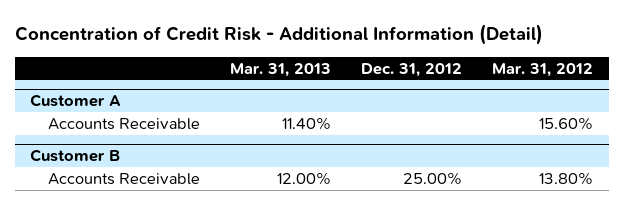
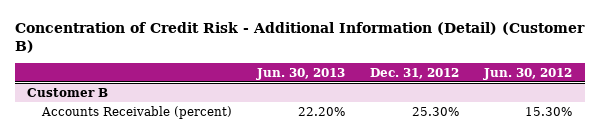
- Concentration of Credit Risk - Additional Information (Detail)
+ Concentration of Credit Risk - Additional Information (Detail) (Customer B)
- | Mar. 31, 2013 | Dec. 31, 2012 | Mar. 31, 2012
+ | Jun. 30, 2013 | Dec. 31, 2012 | Jun. 30, 2012
- Customer A
- Accounts Receivable | 11.40% | | 15.60%
@ Customer B
- Accounts Receivable | 12.00% | 25.00% | 13.80%
+ Accounts Receivable (percent) | 22.20% | 25.30% | 15.30%

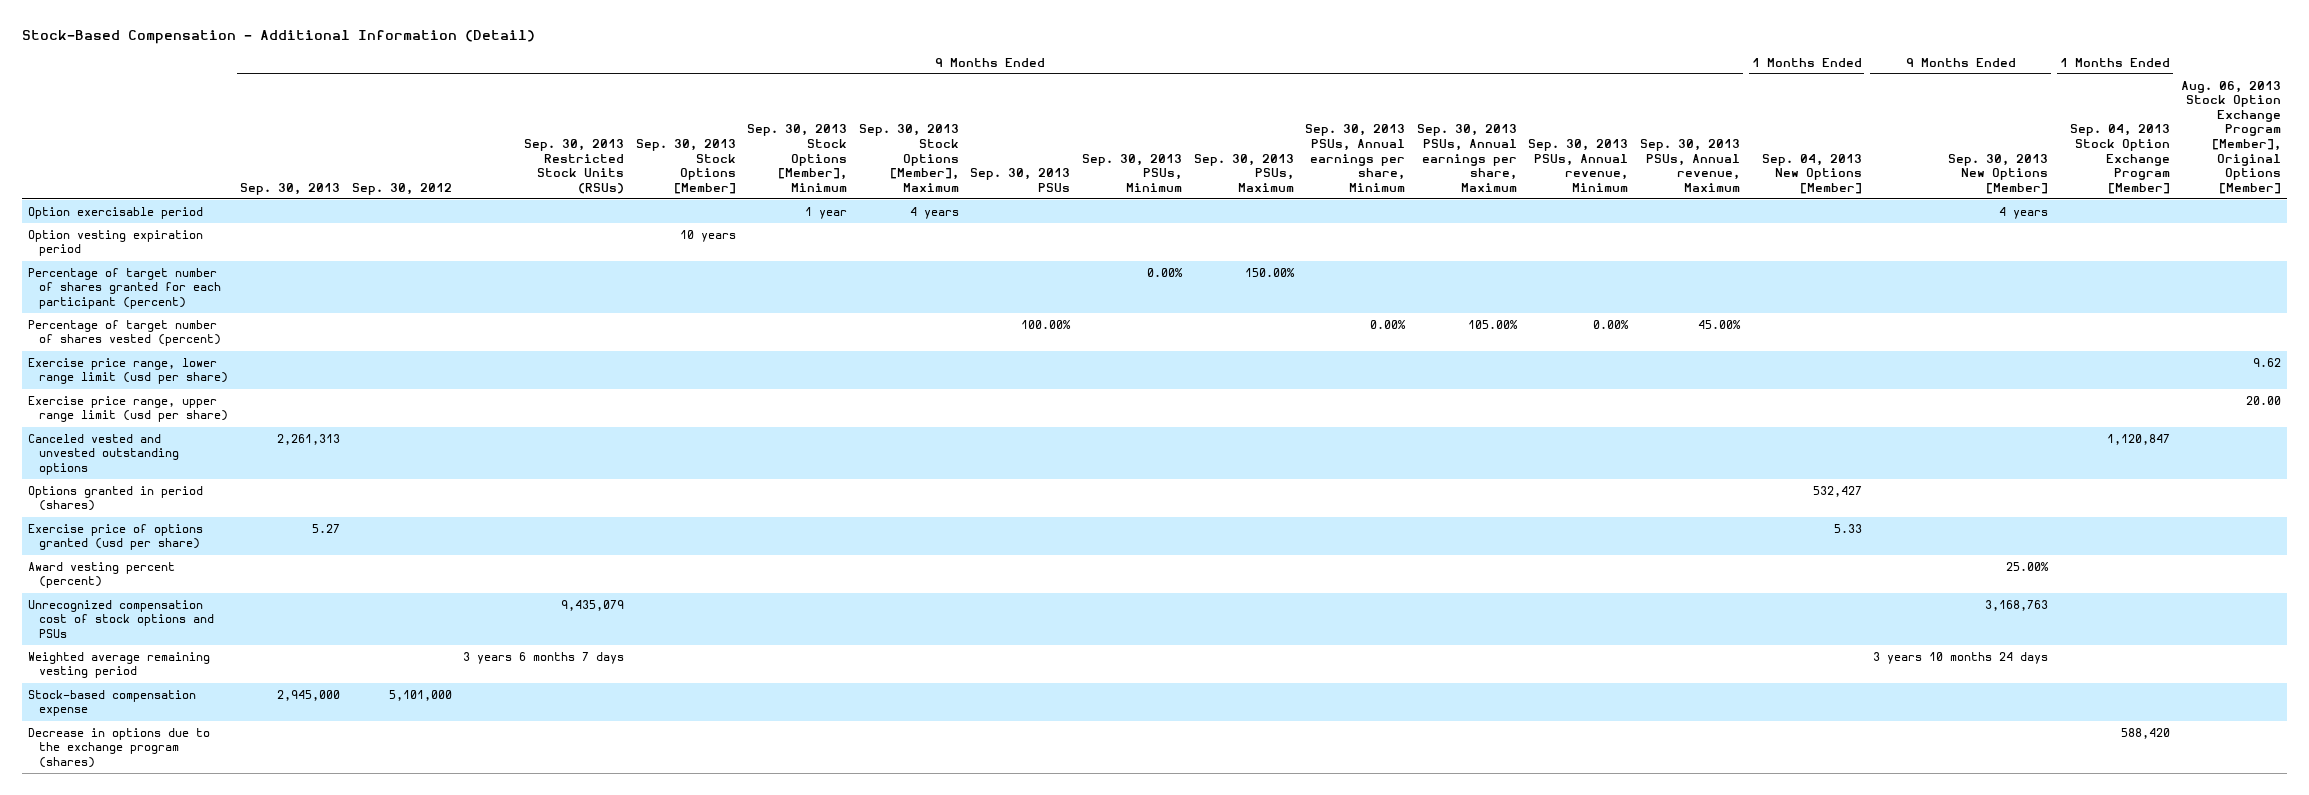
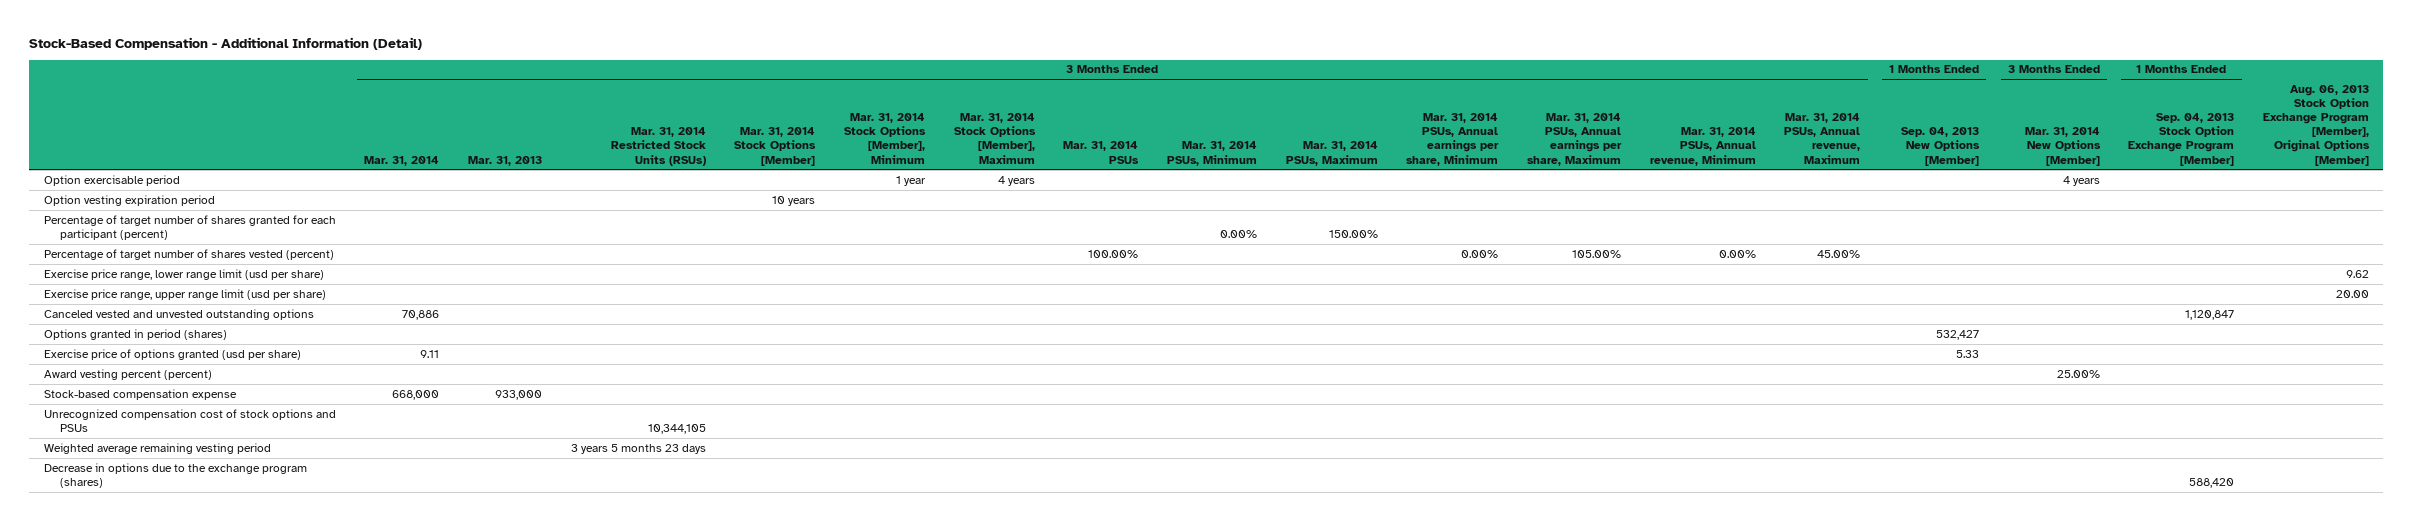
- | 9 Months Ended Sep. 30, 2013 | 9 Months Ended Sep. 30, 2012 | 9 Months Ended Sep. 30, 2013 Restricted Stock Units (RSUs) | 9 Months Ended Sep. 30, 2013 Stock Options [Member] | 9 Months Ended Sep. 30, 2013 Stock Options [Member], Minimum | 9 Months Ended Sep. 30, 2013 Stock Options [Member], Maximum | 9 Months Ended Sep. 30, 2013 PSUs | 9 Months Ended Sep. 30, 2013 PSUs, Minimum | 9 Months Ended Sep. 30, 2013 PSUs, Maximum | 9 Months Ended Sep. 30, 2013 PSUs, Annual earnings per share, Minimum | 9 Months Ended Sep. 30, 2013 PSUs, Annual earnings per share, Maximum | 9 Months Ended Sep. 30, 2013 PSUs, Annual revenue, Minimum | 9 Months Ended Sep. 30, 2013 PSUs, Annual revenue, Maximum | 1 Months Ended Sep. 04, 2013 New Options [Member] | 9 Months Ended Sep. 30, 2013 New Options [Member] | 1 Months Ended Sep. 04, 2013 Stock Option Exchange Program [Member] | Aug. 06, 2013 Stock Option Exchange Program [Member], Original Options [Member]
+ | 3 Months Ended Mar. 31, 2014 | 3 Months Ended Mar. 31, 2013 | 3 Months Ended Mar. 31, 2014 Restricted Stock Units (RSUs) | 3 Months Ended Mar. 31, 2014 Stock Options [Member] | 3 Months Ended Mar. 31, 2014 Stock Options [Member], Minimum | 3 Months Ended Mar. 31, 2014 Stock Options [Member], Maximum | 3 Months Ended Mar. 31, 2014 PSUs | 3 Months Ended Mar. 31, 2014 PSUs, Minimum | 3 Months Ended Mar. 31, 2014 PSUs, Maximum | 3 Months Ended Mar. 31, 2014 PSUs, Annual earnings per share, Minimum | 3 Months Ended Mar. 31, 2014 PSUs, Annual earnings per share, Maximum | 3 Months Ended Mar. 31, 2014 PSUs, Annual revenue, Minimum | 3 Months Ended Mar. 31, 2014 PSUs, Annual revenue, Maximum | 1 Months Ended Sep. 04, 2013 New Options [Member] | 3 Months Ended Mar. 31, 2014 New Options [Member] | 1 Months Ended Sep. 04, 2013 Stock Option Exchange Program [Member] | Aug. 06, 2013 Stock Option Exchange Program [Member], Original Options [Member]
moved up: Stock-based compensation expense | 668,000 | 933,000 | | | | | | | | | | | | | | |

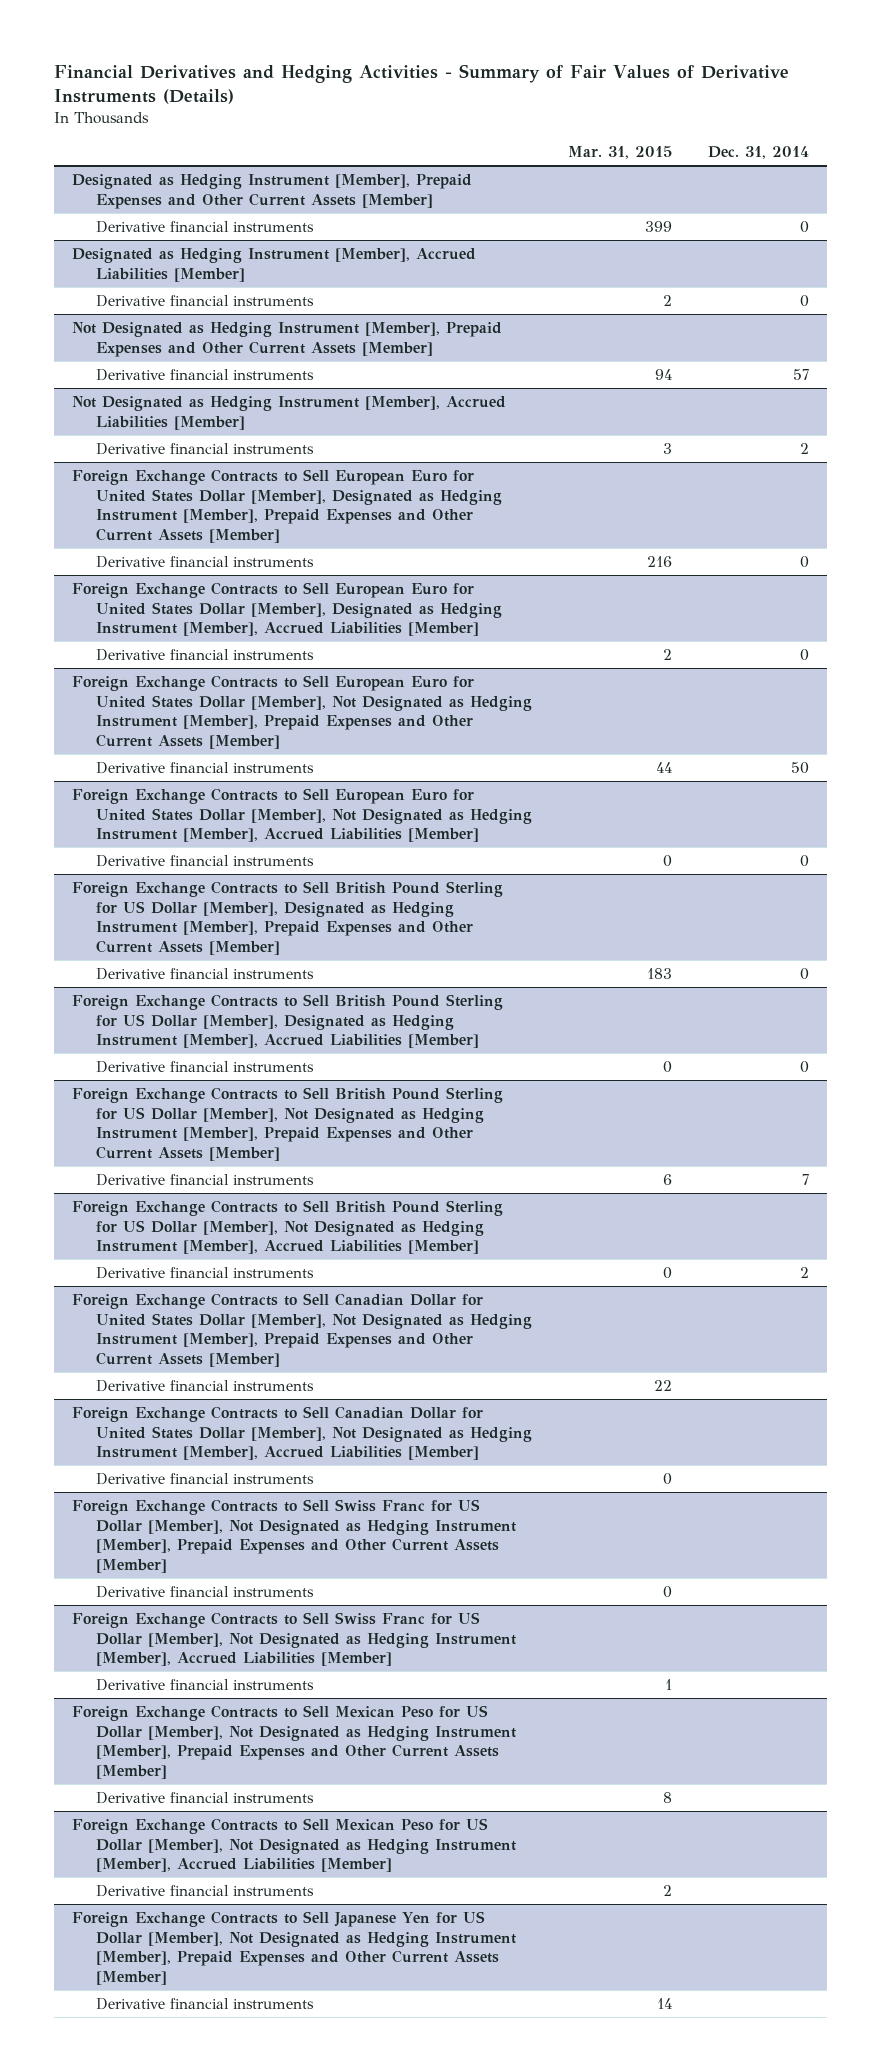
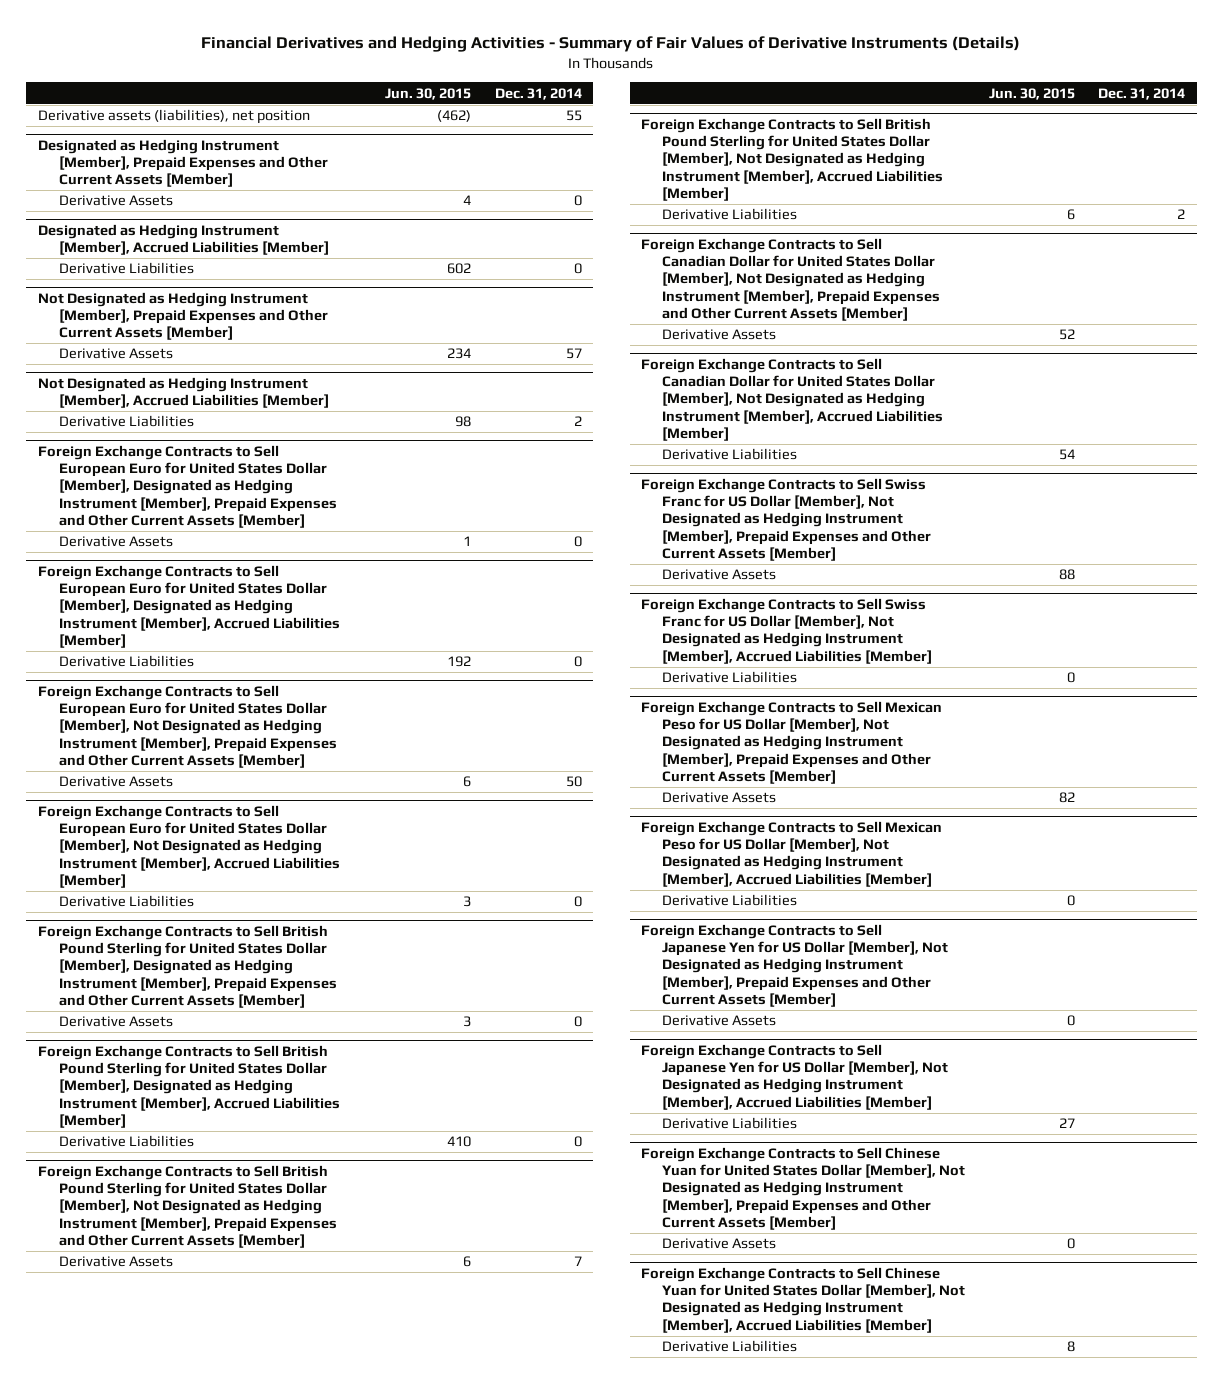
- | Mar. 31, 2015 | Dec. 31, 2014
+ | Jun. 30, 2015 | Dec. 31, 2014
+ Derivative assets (liabilities), net position | (462) | 55
@ Designated as Hedging Instrument [Member], Prepaid Expenses and Other Current Assets [Member]
- Derivative financial instruments | 399 | 0
+ Derivative Assets | 4 | 0
@ Designated as Hedging Instrument [Member], Accrued Liabilities [Member]
- Derivative financial instruments | 2 | 0
+ Derivative Liabilities | 602 | 0
@ Not Designated as Hedging Instrument [Member], Prepaid Expenses and Other Current Assets [Member]
- Derivative financial instruments | 94 | 57
+ Derivative Assets | 234 | 57
@ Not Designated as Hedging Instrument [Member], Accrued Liabilities [Member]
- Derivative financial instruments | 3 | 2
+ Derivative Liabilities | 98 | 2
@ Foreign Exchange Contracts to Sell European Euro for United States Dollar [Member], Designated as Hedging Instrument [Member], Prepaid Expenses and Other Current Assets [Member]
- Derivative financial instruments | 216 | 0
+ Derivative Assets | 1 | 0
@ Foreign Exchange Contracts to Sell European Euro for United States Dollar [Member], Designated as Hedging Instrument [Member], Accrued Liabilities [Member]
- Derivative financial instruments | 2 | 0
+ Derivative Liabilities | 192 | 0
@ Foreign Exchange Contracts to Sell European Euro for United States Dollar [Member], Not Designated as Hedging Instrument [Member], Prepaid Expenses and Other Current Assets [Member]
- Derivative financial instruments | 44 | 50
+ Derivative Assets | 6 | 50
@ Foreign Exchange Contracts to Sell European Euro for United States Dollar [Member], Not Designated as Hedging Instrument [Member], Accrued Liabilities [Member]
- Derivative financial instruments | 0 | 0
- Foreign Exchange Contracts to Sell British Pound Sterling for US Dollar [Member], Designated as Hedging Instrument [Member], Prepaid Expenses and Other Current Assets [Member]
- Derivative financial instruments | 183 | 0
- Foreign Exchange Contracts to Sell British Pound Sterling for US Dollar [Member], Designated as Hedging Instrument [Member], Accrued Liabilities [Member]
- Derivative financial instruments | 0 | 0
- Foreign Exchange Contracts to Sell British Pound Sterling for US Dollar [Member], Not Designated as Hedging Instrument [Member], Prepaid Expenses and Other Current Assets [Member]
- Derivative financial instruments | 6 | 7
- Foreign Exchange Contracts to Sell British Pound Sterling for US Dollar [Member], Not Designated as Hedging Instrument [Member], Accrued Liabilities [Member]
- Derivative financial instruments | 0 | 2
@ Foreign Exchange Contracts to Sell European Euro for United States Dollar [Member], Not Designated as Hedging Instrument [Member], Accrued Liabilities [Member]
+ Derivative Liabilities | 3 | 0
+ Foreign Exchange Contracts to Sell British Pound Sterling for United States Dollar [Member], Designated as Hedging Instrument [Member], Prepaid Expenses and Other Current Assets [Member]
+ Derivative Assets | 3 | 0
+ Foreign Exchange Contracts to Sell British Pound Sterling for United States Dollar [Member], Designated as Hedging Instrument [Member], Accrued Liabilities [Member]
+ Derivative Liabilities | 410 | 0
+ Foreign Exchange Contracts to Sell British Pound Sterling for United States Dollar [Member], Not Designated as Hedging Instrument [Member], Prepaid Expenses and Other Current Assets [Member]
+ Derivative Assets | 6 | 7
+ Foreign Exchange Contracts to Sell British Pound Sterling for United States Dollar [Member], Not Designated as Hedging Instrument [Member], Accrued Liabilities [Member]
+ Derivative Liabilities | 6 | 2
@ Foreign Exchange Contracts to Sell Canadian Dollar for United States Dollar [Member], Not Designated as Hedging Instrument [Member], Prepaid Expenses and Other Current Assets [Member]
- Derivative financial instruments | 22 |
+ Derivative Assets | 52 |
@ Foreign Exchange Contracts to Sell Canadian Dollar for United States Dollar [Member], Not Designated as Hedging Instrument [Member], Accrued Liabilities [Member]
- Derivative financial instruments | 0 |
+ Derivative Liabilities | 54 |
@ Foreign Exchange Contracts to Sell Swiss Franc for US Dollar [Member], Not Designated as Hedging Instrument [Member], Prepaid Expenses and Other Current Assets [Member]
- Derivative financial instruments | 0 |
+ Derivative Assets | 88 |
@ Foreign Exchange Contracts to Sell Swiss Franc for US Dollar [Member], Not Designated as Hedging Instrument [Member], Accrued Liabilities [Member]
- Derivative financial instruments | 1 |
+ Derivative Liabilities | 0 |
@ Foreign Exchange Contracts to Sell Mexican Peso for US Dollar [Member], Not Designated as Hedging Instrument [Member], Prepaid Expenses and Other Current Assets [Member]
- Derivative financial instruments | 8 |
+ Derivative Assets | 82 |
@ Foreign Exchange Contracts to Sell Mexican Peso for US Dollar [Member], Not Designated as Hedging Instrument [Member], Accrued Liabilities [Member]
- Derivative financial instruments | 2 |
+ Derivative Liabilities | 0 |
@ Foreign Exchange Contracts to Sell Japanese Yen for US Dollar [Member], Not Designated as Hedging Instrument [Member], Prepaid Expenses and Other Current Assets [Member]
- Derivative financial instruments | 14 |
+ Derivative Assets | 0 |
+ Foreign Exchange Contracts to Sell Japanese Yen for US Dollar [Member], Not Designated as Hedging Instrument [Member], Accrued Liabilities [Member]
+ Derivative Liabilities | 27 |
+ Foreign Exchange Contracts to Sell Chinese Yuan for United States Dollar [Member], Not Designated as Hedging Instrument [Member], Prepaid Expenses and Other Current Assets [Member]
+ Derivative Assets | 0 |
+ Foreign Exchange Contracts to Sell Chinese Yuan for United States Dollar [Member], Not Designated as Hedging Instrument [Member], Accrued Liabilities [Member]
+ Derivative Liabilities | 8 |

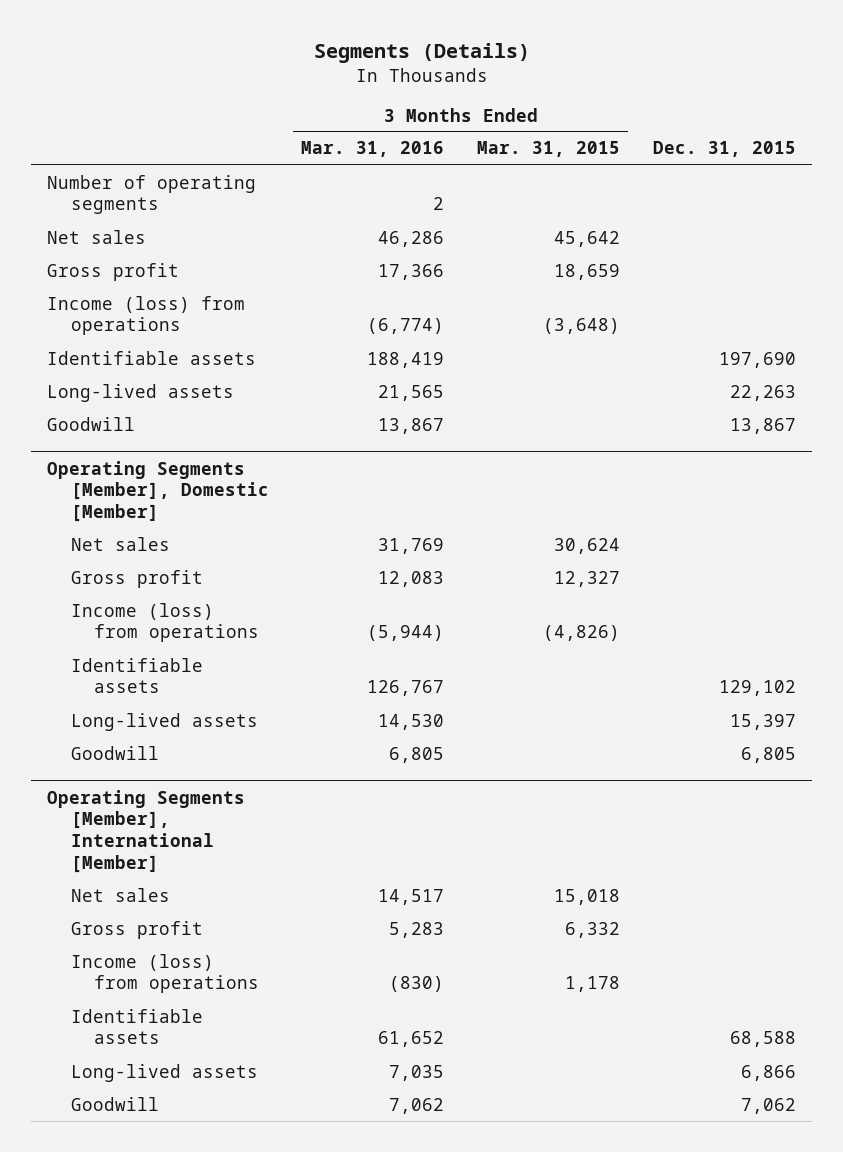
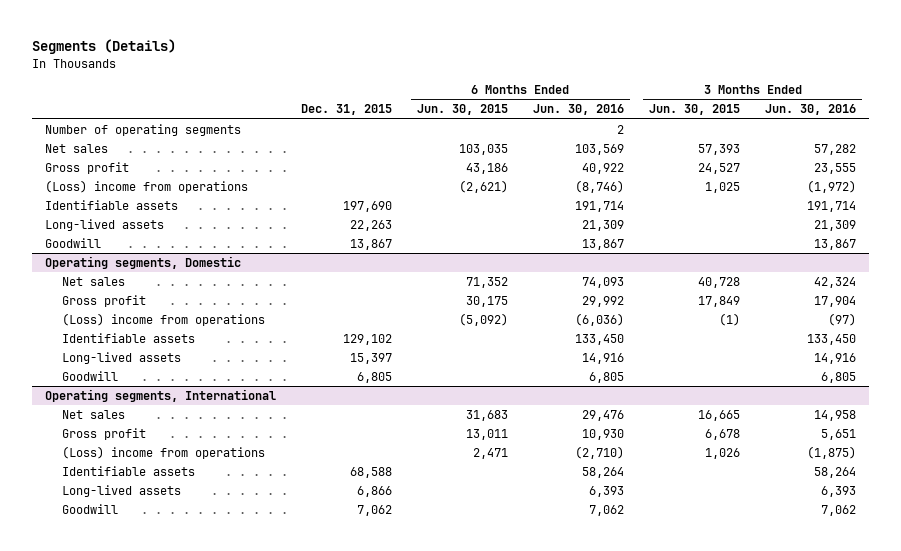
- | 3 Months Ended Mar. 31, 2016 | 3 Months Ended Mar. 31, 2015 | Dec. 31, 2015
+ | Dec. 31, 2015 | 6 Months Ended Jun. 30, 2015 | 6 Months Ended Jun. 30, 2016 | 3 Months Ended Jun. 30, 2015 | 3 Months Ended Jun. 30, 2016
- Income (loss) from operations | (6,774) | (3,648) |
+ (Loss) income from operations | | (2,621) | (8,746) | 1,025 | (1,972)
- Operating Segments [Member], Domestic [Member]
+ Operating segments, Domestic
- Income (loss) from operations | (5,944) | (4,826) |
+ (Loss) income from operations | | (5,092) | (6,036) | (1) | (97)
- Operating Segments [Member], International [Member]
+ Operating segments, International
- Income (loss) from operations | (830) | 1,178 |
+ (Loss) income from operations | | 2,471 | (2,710) | 1,026 | (1,875)

